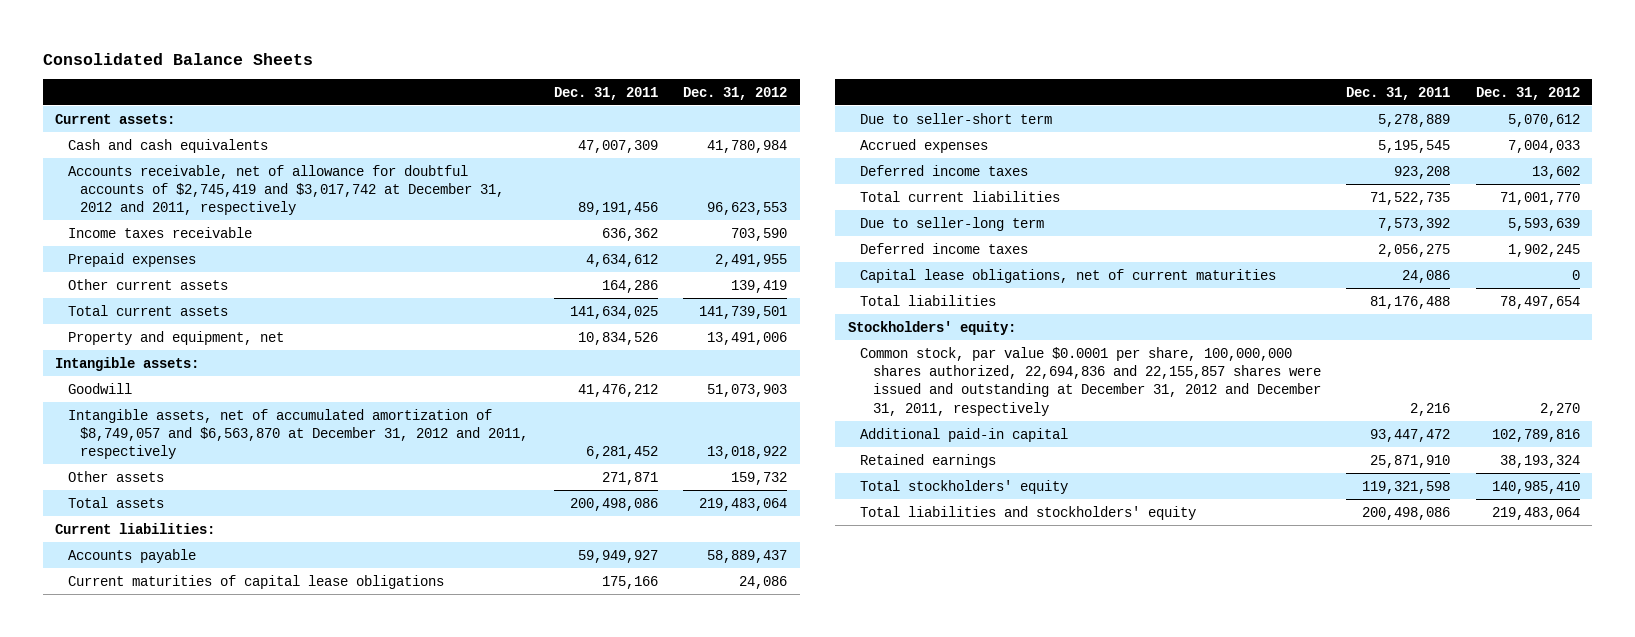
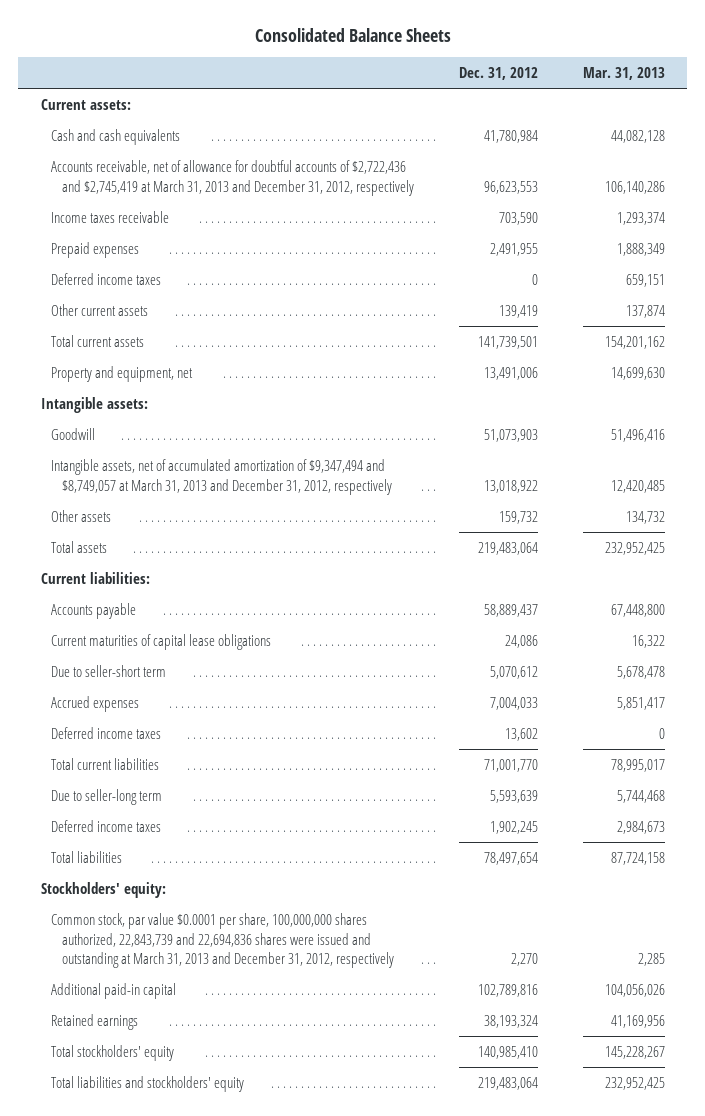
- | Dec. 31, 2011 | Dec. 31, 2012
+ | Dec. 31, 2012 | Mar. 31, 2013
- Accounts receivable, net of allowance for doubtful accounts of $2,745,419 and $3,017,742 at December 31, 2012 and 2011, respectively | 89,191,456 | 96,623,553
+ Accounts receivable, net of allowance for doubtful accounts of $2,722,436 and $2,745,419 at March 31, 2013 and December 31, 2012, respectively | 96,623,553 | 106,140,286
+ Deferred income taxes | 0 | 659,151
- Intangible assets, net of accumulated amortization of $8,749,057 and $6,563,870 at December 31, 2012 and 2011, respectively | 6,281,452 | 13,018,922
+ Intangible assets, net of accumulated amortization of $9,347,494 and $8,749,057 at March 31, 2013 and December 31, 2012, respectively | 13,018,922 | 12,420,485
- Capital lease obligations, net of current maturities | 24,086 | 0
- Common stock, par value $0.0001 per share, 100,000,000 shares authorized, 22,694,836 and 22,155,857 shares were issued and outstanding at December 31, 2012 and December 31, 2011, respectively | 2,216 | 2,270
+ Common stock, par value $0.0001 per share, 100,000,000 shares authorized, 22,843,739 and 22,694,836 shares were issued and outstanding at March 31, 2013 and December 31, 2012, respectively | 2,270 | 2,285

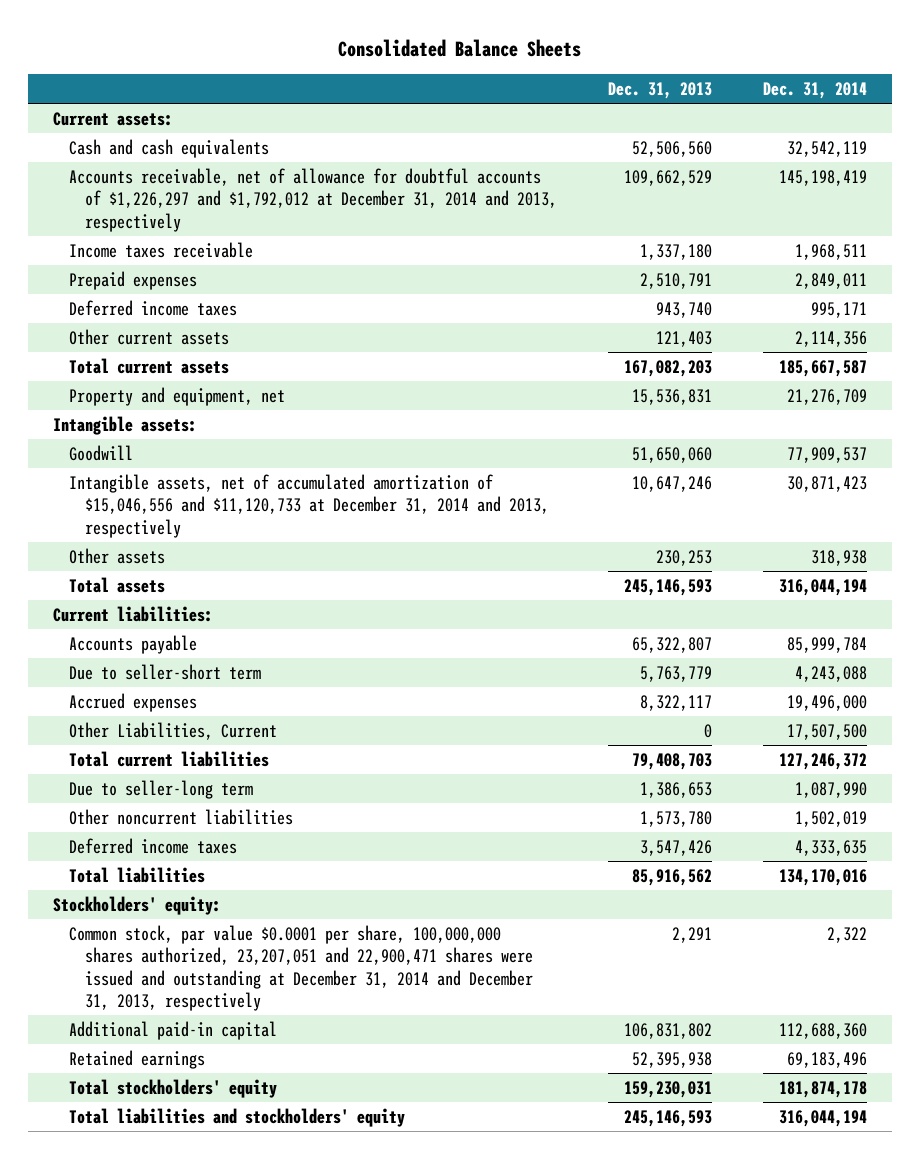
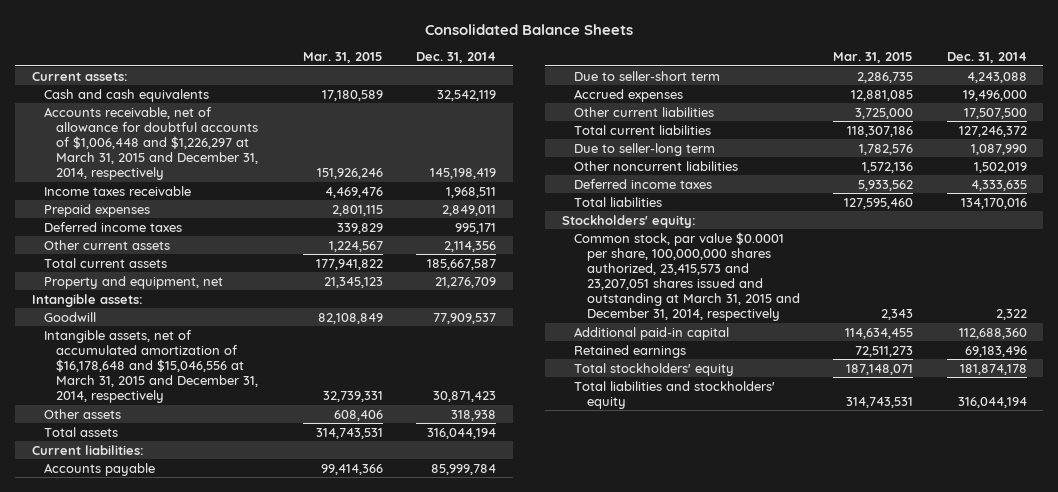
- | Dec. 31, 2013 | Dec. 31, 2014
+ | Mar. 31, 2015 | Dec. 31, 2014
- Accounts receivable, net of allowance for doubtful accounts of $1,226,297 and $1,792,012 at December 31, 2014 and 2013, respectively | 109,662,529 | 145,198,419
+ Accounts receivable, net of allowance for doubtful accounts of $1,006,448 and $1,226,297 at March 31, 2015 and December 31, 2014, respectively | 151,926,246 | 145,198,419
- Intangible assets, net of accumulated amortization of $15,046,556 and $11,120,733 at December 31, 2014 and 2013, respectively | 10,647,246 | 30,871,423
+ Intangible assets, net of accumulated amortization of $16,178,648 and $15,046,556 at March 31, 2015 and December 31, 2014, respectively | 32,739,331 | 30,871,423
- Other Liabilities, Current | 0 | 17,507,500
+ Other current liabilities | 3,725,000 | 17,507,500
- Common stock, par value $0.0001 per share, 100,000,000 shares authorized, 23,207,051 and 22,900,471 shares were issued and outstanding at December 31, 2014 and December 31, 2013, respectively | 2,291 | 2,322
+ Common stock, par value $0.0001 per share, 100,000,000 shares authorized, 23,415,573 and 23,207,051 shares issued and outstanding at March 31, 2015 and December 31, 2014, respectively | 2,343 | 2,322

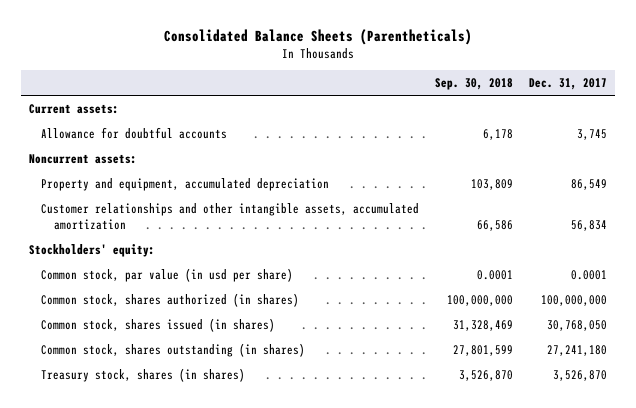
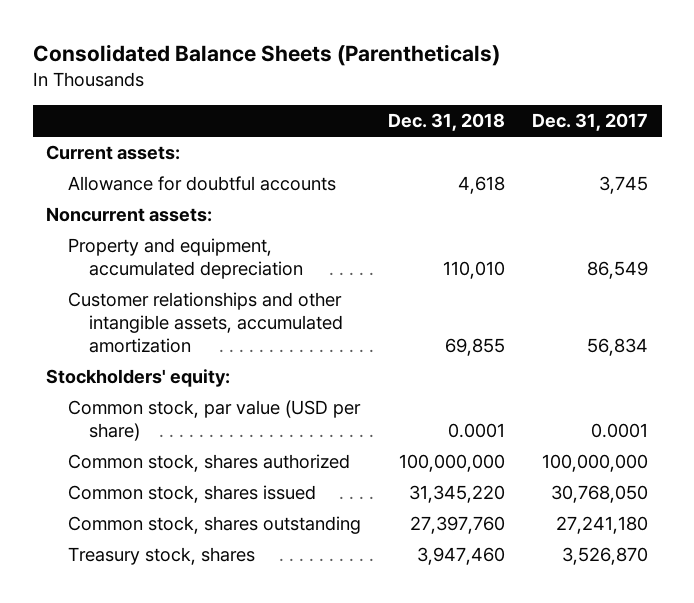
- | Sep. 30, 2018 | Dec. 31, 2017
+ | Dec. 31, 2018 | Dec. 31, 2017
- Common stock, par value (in usd per share) | 0.0001 | 0.0001
- Common stock, shares authorized (in shares) | 100,000,000 | 100,000,000
- Common stock, shares issued (in shares) | 31,328,469 | 30,768,050
- Common stock, shares outstanding (in shares) | 27,801,599 | 27,241,180
- Treasury stock, shares (in shares) | 3,526,870 | 3,526,870
+ Common stock, par value (USD per share) | 0.0001 | 0.0001
+ Common stock, shares authorized | 100,000,000 | 100,000,000
+ Common stock, shares issued | 31,345,220 | 30,768,050
+ Common stock, shares outstanding | 27,397,760 | 27,241,180
+ Treasury stock, shares | 3,947,460 | 3,526,870

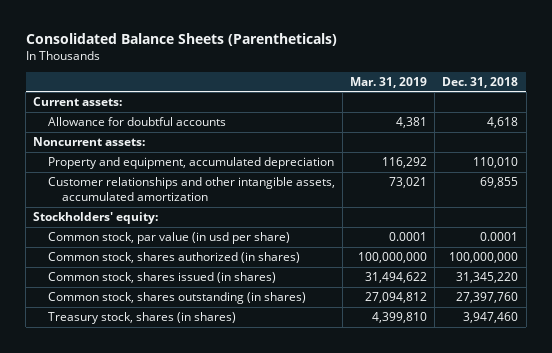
- | Dec. 31, 2018 | Dec. 31, 2017
+ | Mar. 31, 2019 | Dec. 31, 2018
- Common stock, par value (USD per share) | 0.0001 | 0.0001
- Common stock, shares authorized | 100,000,000 | 100,000,000
- Common stock, shares issued | 31,345,220 | 30,768,050
- Common stock, shares outstanding | 27,397,760 | 27,241,180
- Treasury stock, shares | 3,947,460 | 3,526,870
+ Common stock, par value (in usd per share) | 0.0001 | 0.0001
+ Common stock, shares authorized (in shares) | 100,000,000 | 100,000,000
+ Common stock, shares issued (in shares) | 31,494,622 | 31,345,220
+ Common stock, shares outstanding (in shares) | 27,094,812 | 27,397,760
+ Treasury stock, shares (in shares) | 4,399,810 | 3,947,460

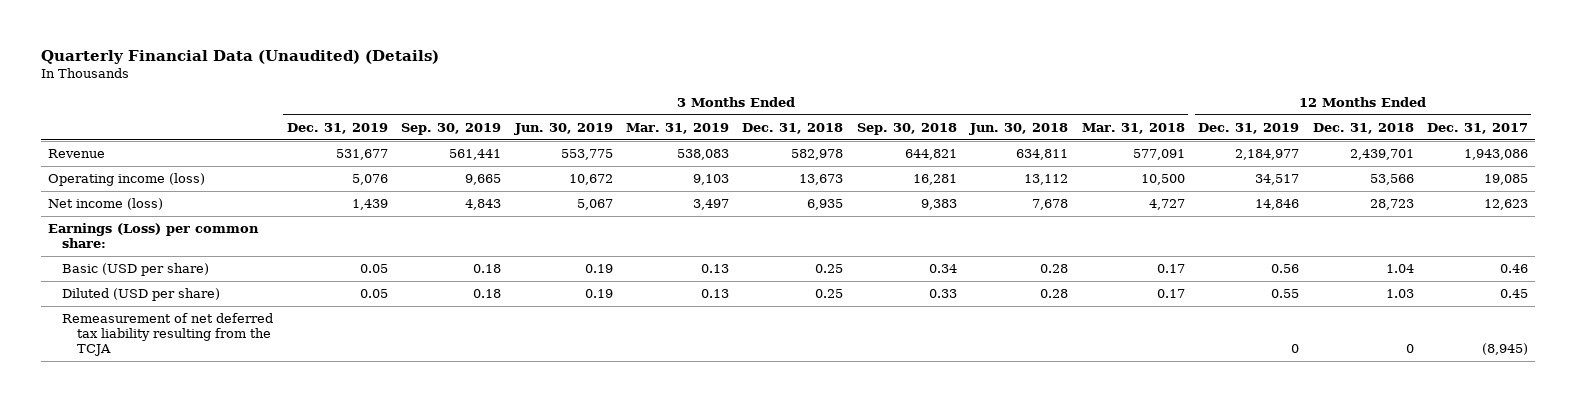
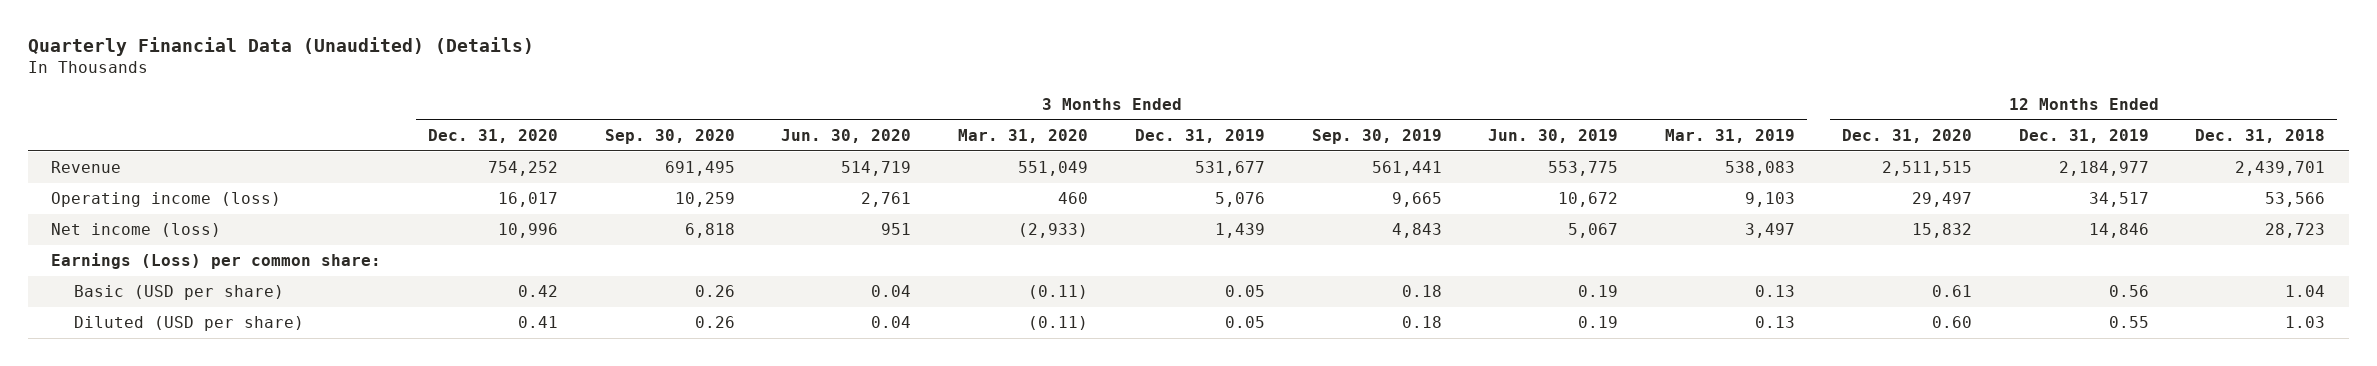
- | 3 Months Ended Dec. 31, 2019 | 3 Months Ended Sep. 30, 2019 | 3 Months Ended Jun. 30, 2019 | 3 Months Ended Mar. 31, 2019 | 3 Months Ended Dec. 31, 2018 | 3 Months Ended Sep. 30, 2018 | 3 Months Ended Jun. 30, 2018 | 3 Months Ended Mar. 31, 2018 | 12 Months Ended Dec. 31, 2019 | 12 Months Ended Dec. 31, 2018 | 12 Months Ended Dec. 31, 2017
+ | 3 Months Ended Dec. 31, 2020 | 3 Months Ended Sep. 30, 2020 | 3 Months Ended Jun. 30, 2020 | 3 Months Ended Mar. 31, 2020 | 3 Months Ended Dec. 31, 2019 | 3 Months Ended Sep. 30, 2019 | 3 Months Ended Jun. 30, 2019 | 3 Months Ended Mar. 31, 2019 | 12 Months Ended Dec. 31, 2020 | 12 Months Ended Dec. 31, 2019 | 12 Months Ended Dec. 31, 2018
- Remeasurement of net deferred tax liability resulting from the TCJA | | | | | | | | | 0 | 0 | (8,945)

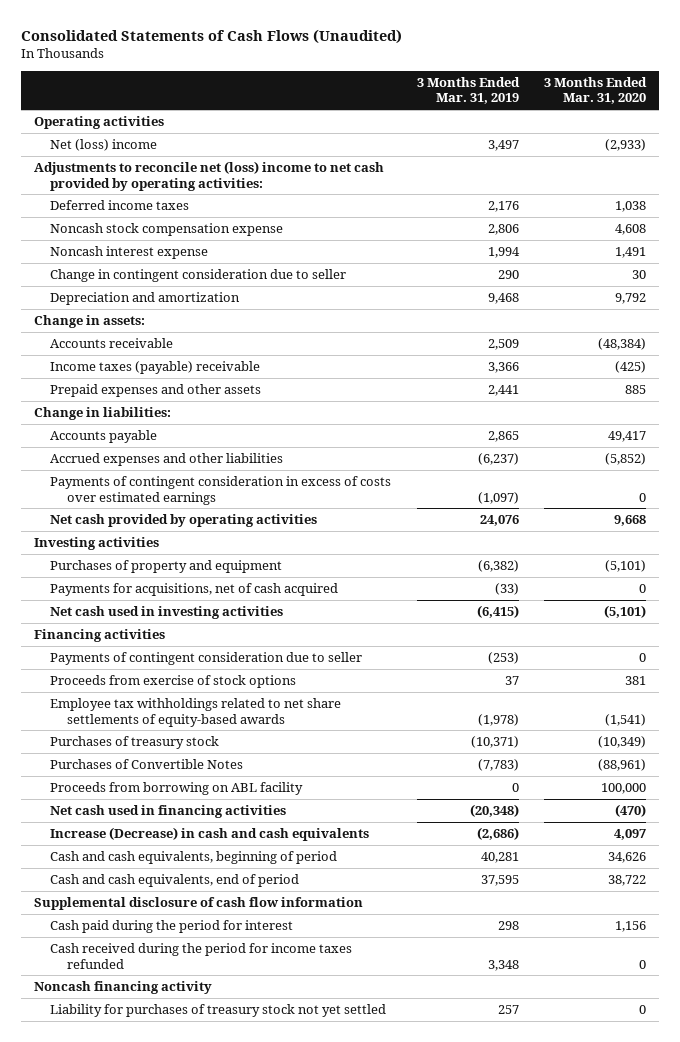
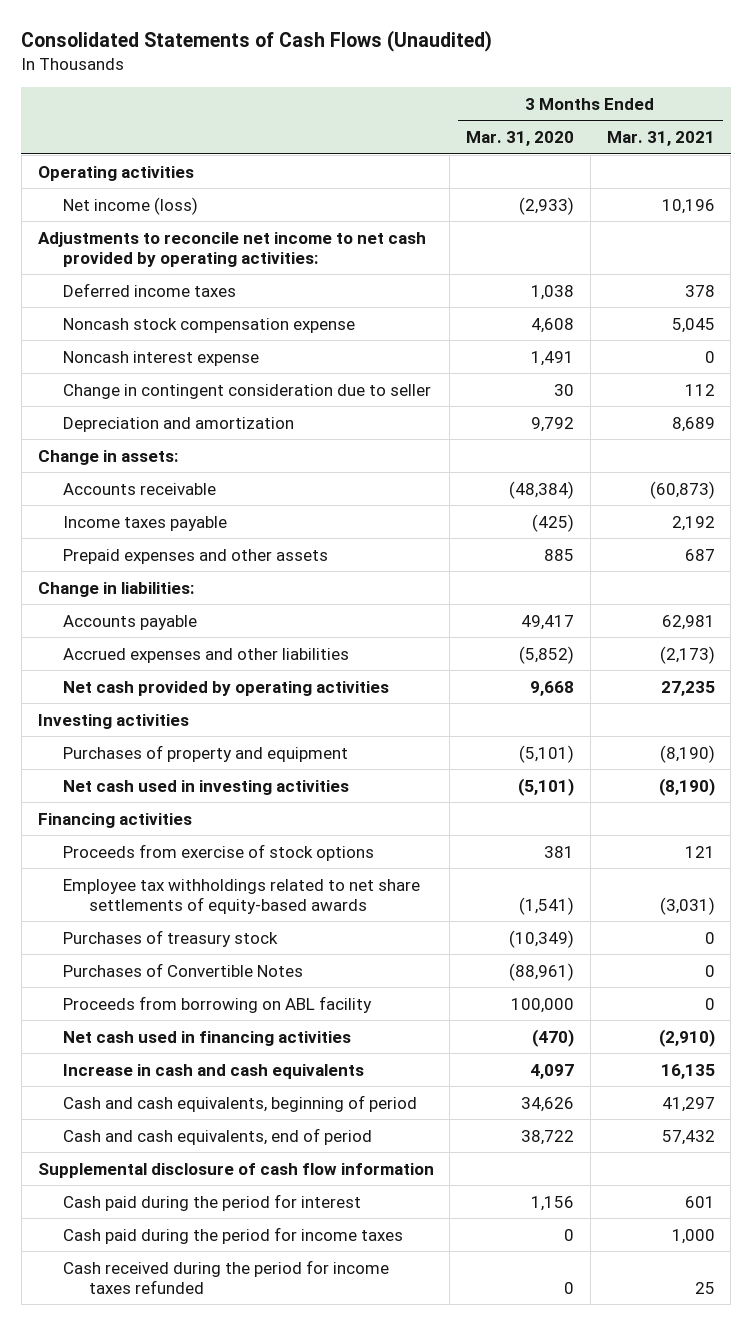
- | 3 Months Ended Mar. 31, 2019 | 3 Months Ended Mar. 31, 2020
+ | 3 Months Ended Mar. 31, 2020 | 3 Months Ended Mar. 31, 2021
- Net (loss) income | 3,497 | (2,933)
- Adjustments to reconcile net (loss) income to net cash provided by operating activities:
+ Net income (loss) | (2,933) | 10,196
+ Adjustments to reconcile net income to net cash provided by operating activities:
- Income taxes (payable) receivable | 3,366 | (425)
+ Income taxes payable | (425) | 2,192
- Payments of contingent consideration in excess of costs over estimated earnings | (1,097) | 0
- Payments for acquisitions, net of cash acquired | (33) | 0
- Payments of contingent consideration due to seller | (253) | 0
- Increase (Decrease) in cash and cash equivalents | (2,686) | 4,097
+ Increase in cash and cash equivalents | 4,097 | 16,135
+ Cash paid during the period for income taxes | 0 | 1,000
- Noncash financing activity
- Liability for purchases of treasury stock not yet settled | 257 | 0

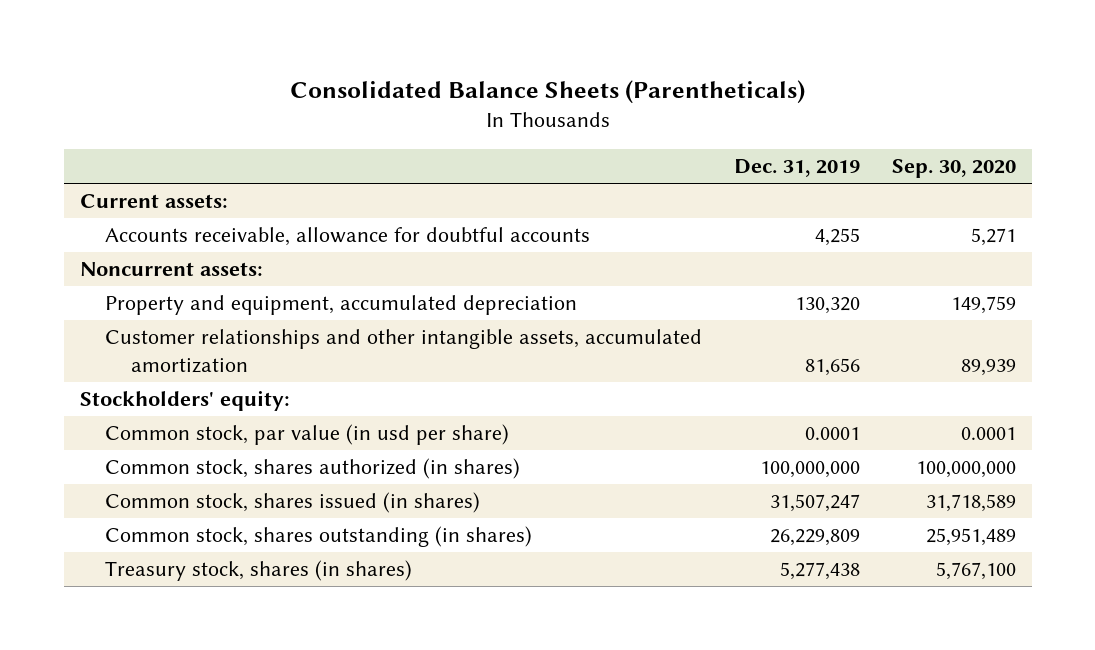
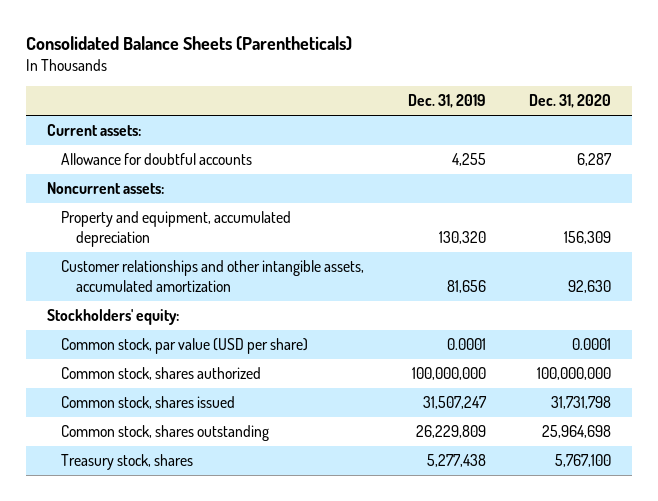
- | Dec. 31, 2019 | Sep. 30, 2020
+ | Dec. 31, 2019 | Dec. 31, 2020
- Accounts receivable, allowance for doubtful accounts | 4,255 | 5,271
+ Allowance for doubtful accounts | 4,255 | 6,287
- Common stock, par value (in usd per share) | 0.0001 | 0.0001
- Common stock, shares authorized (in shares) | 100,000,000 | 100,000,000
- Common stock, shares issued (in shares) | 31,507,247 | 31,718,589
- Common stock, shares outstanding (in shares) | 26,229,809 | 25,951,489
- Treasury stock, shares (in shares) | 5,277,438 | 5,767,100
+ Common stock, par value (USD per share) | 0.0001 | 0.0001
+ Common stock, shares authorized | 100,000,000 | 100,000,000
+ Common stock, shares issued | 31,507,247 | 31,731,798
+ Common stock, shares outstanding | 26,229,809 | 25,964,698
+ Treasury stock, shares | 5,277,438 | 5,767,100

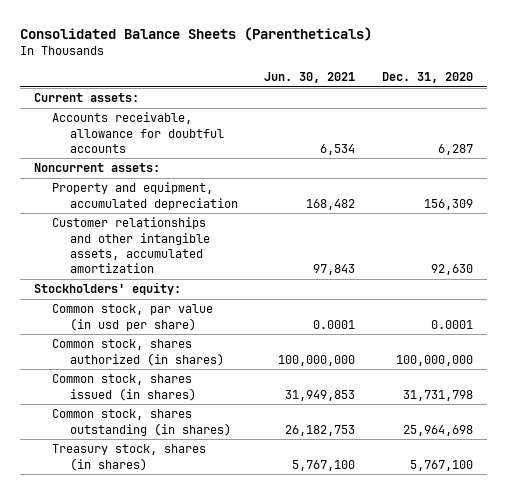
- | Dec. 31, 2019 | Dec. 31, 2020
+ | Jun. 30, 2021 | Dec. 31, 2020
- Allowance for doubtful accounts | 4,255 | 6,287
+ Accounts receivable, allowance for doubtful accounts | 6,534 | 6,287
- Common stock, par value (USD per share) | 0.0001 | 0.0001
- Common stock, shares authorized | 100,000,000 | 100,000,000
- Common stock, shares issued | 31,507,247 | 31,731,798
- Common stock, shares outstanding | 26,229,809 | 25,964,698
- Treasury stock, shares | 5,277,438 | 5,767,100
+ Common stock, par value (in usd per share) | 0.0001 | 0.0001
+ Common stock, shares authorized (in shares) | 100,000,000 | 100,000,000
+ Common stock, shares issued (in shares) | 31,949,853 | 31,731,798
+ Common stock, shares outstanding (in shares) | 26,182,753 | 25,964,698
+ Treasury stock, shares (in shares) | 5,767,100 | 5,767,100

